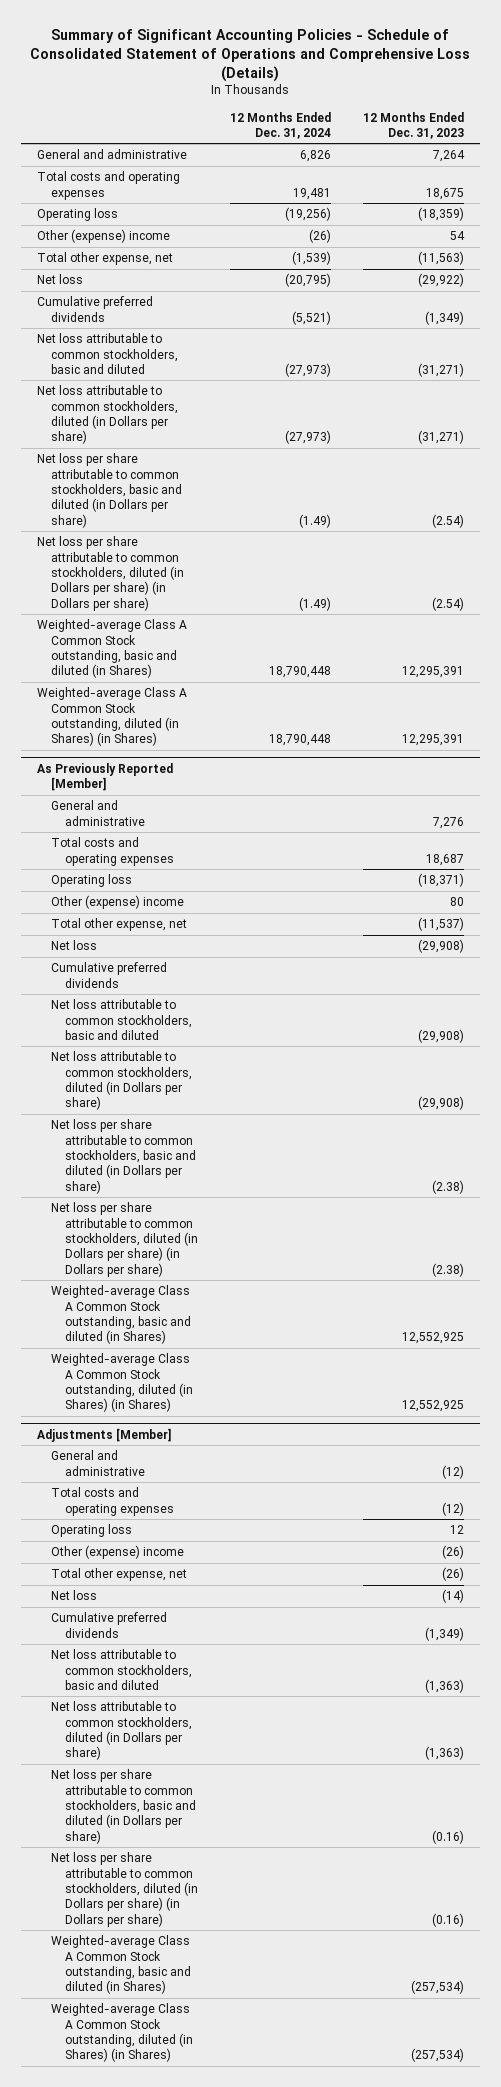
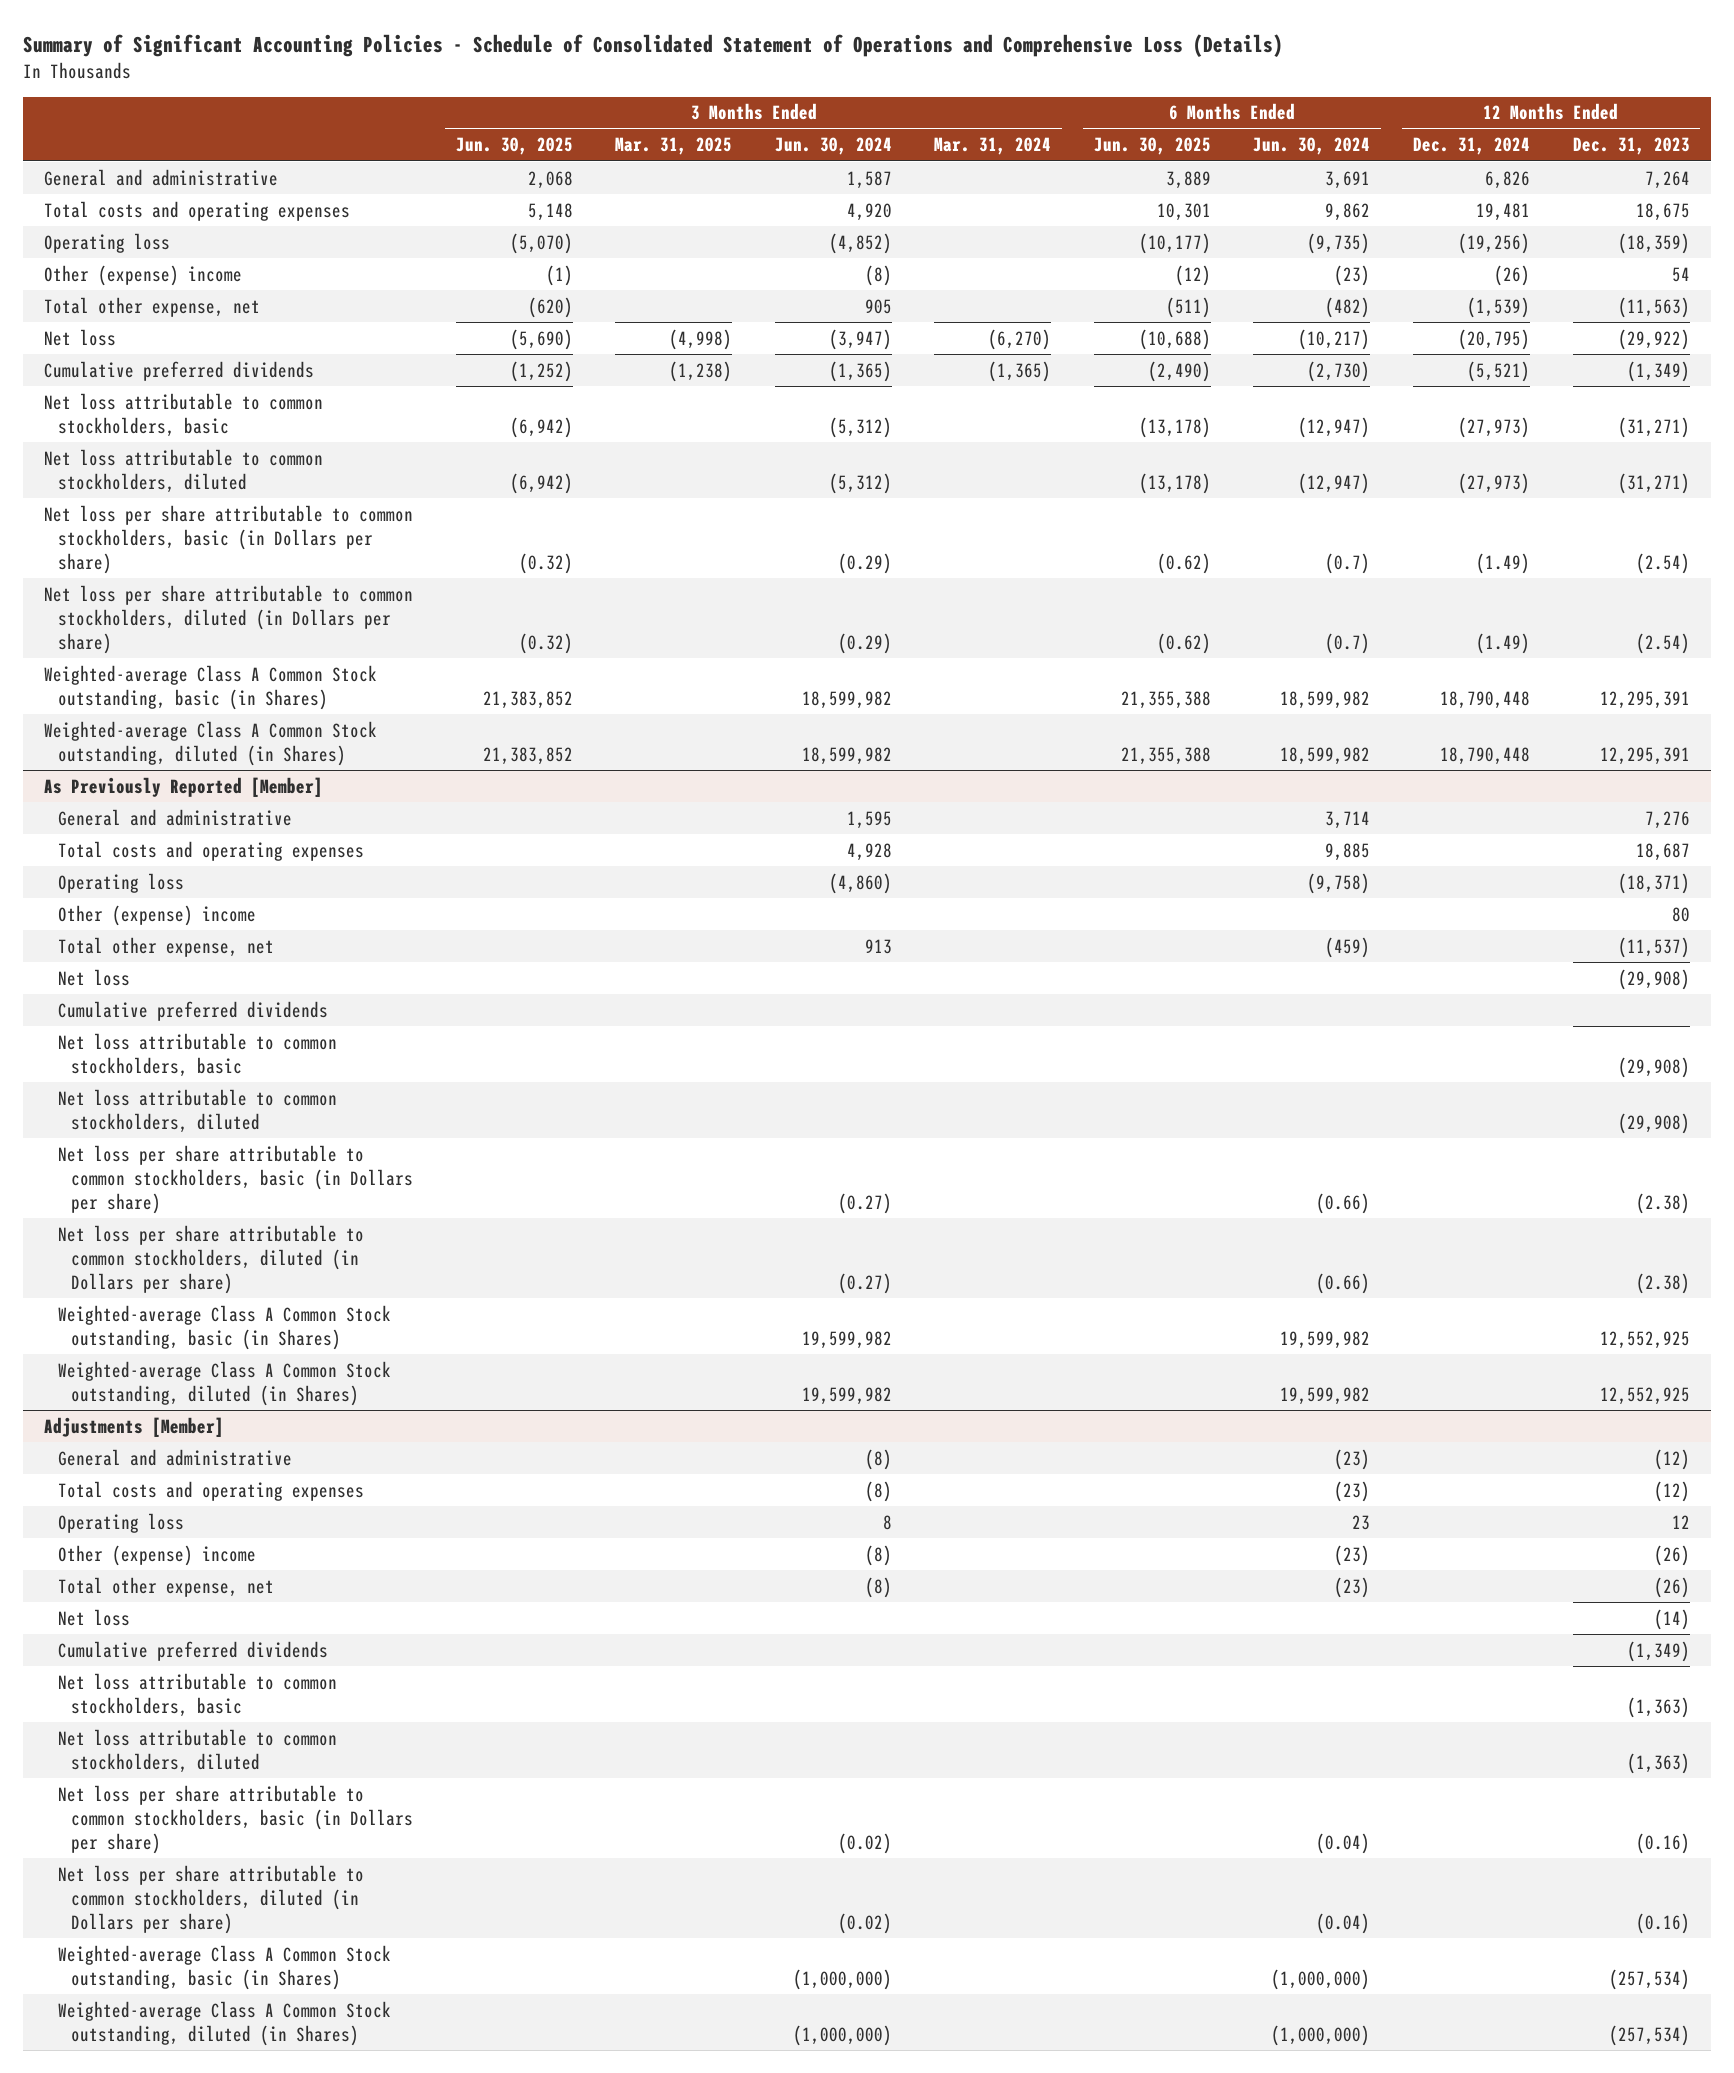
- | 12 Months Ended Dec. 31, 2024 | 12 Months Ended Dec. 31, 2023
+ | 3 Months Ended Jun. 30, 2025 | 3 Months Ended Mar. 31, 2025 | 3 Months Ended Jun. 30, 2024 | 3 Months Ended Mar. 31, 2024 | 6 Months Ended Jun. 30, 2025 | 6 Months Ended Jun. 30, 2024 | 12 Months Ended Dec. 31, 2024 | 12 Months Ended Dec. 31, 2023
- Net loss attributable to common stockholders, basic and diluted | (27,973) | (31,271)
- Net loss attributable to common stockholders, diluted (in Dollars per share) | (27,973) | (31,271)
- Net loss per share attributable to common stockholders, basic and diluted (in Dollars per share) | (1.49) | (2.54)
- Net loss per share attributable to common stockholders, diluted (in Dollars per share) (in Dollars per share) | (1.49) | (2.54)
- Weighted-average Class A Common Stock outstanding, basic and diluted (in Shares) | 18,790,448 | 12,295,391
- Weighted-average Class A Common Stock outstanding, diluted (in Shares) (in Shares) | 18,790,448 | 12,295,391
+ Net loss attributable to common stockholders, basic | (6,942) | | (5,312) | | (13,178) | (12,947) | (27,973) | (31,271)
+ Net loss attributable to common stockholders, diluted | (6,942) | | (5,312) | | (13,178) | (12,947) | (27,973) | (31,271)
+ Net loss per share attributable to common stockholders, basic (in Dollars per share) | (0.32) | | (0.29) | | (0.62) | (0.7) | (1.49) | (2.54)
+ Net loss per share attributable to common stockholders, diluted (in Dollars per share) | (0.32) | | (0.29) | | (0.62) | (0.7) | (1.49) | (2.54)
+ Weighted-average Class A Common Stock outstanding, basic (in Shares) | 21,383,852 | | 18,599,982 | | 21,355,388 | 18,599,982 | 18,790,448 | 12,295,391
+ Weighted-average Class A Common Stock outstanding, diluted (in Shares) | 21,383,852 | | 18,599,982 | | 21,355,388 | 18,599,982 | 18,790,448 | 12,295,391
@ As Previously Reported [Member]
- Net loss attributable to common stockholders, basic and diluted | | (29,908)
- Net loss attributable to common stockholders, diluted (in Dollars per share) | | (29,908)
- Net loss per share attributable to common stockholders, basic and diluted (in Dollars per share) | | (2.38)
- Net loss per share attributable to common stockholders, diluted (in Dollars per share) (in Dollars per share) | | (2.38)
- Weighted-average Class A Common Stock outstanding, basic and diluted (in Shares) | | 12,552,925
- Weighted-average Class A Common Stock outstanding, diluted (in Shares) (in Shares) | | 12,552,925
+ Net loss attributable to common stockholders, basic | | | | | | | | (29,908)
+ Net loss attributable to common stockholders, diluted | | | | | | | | (29,908)
+ Net loss per share attributable to common stockholders, basic (in Dollars per share) | | | (0.27) | | | (0.66) | | (2.38)
+ Net loss per share attributable to common stockholders, diluted (in Dollars per share) | | | (0.27) | | | (0.66) | | (2.38)
+ Weighted-average Class A Common Stock outstanding, basic (in Shares) | | | 19,599,982 | | | 19,599,982 | | 12,552,925
+ Weighted-average Class A Common Stock outstanding, diluted (in Shares) | | | 19,599,982 | | | 19,599,982 | | 12,552,925
@ Adjustments [Member]
- Net loss attributable to common stockholders, basic and diluted | | (1,363)
- Net loss attributable to common stockholders, diluted (in Dollars per share) | | (1,363)
- Net loss per share attributable to common stockholders, basic and diluted (in Dollars per share) | | (0.16)
- Net loss per share attributable to common stockholders, diluted (in Dollars per share) (in Dollars per share) | | (0.16)
- Weighted-average Class A Common Stock outstanding, basic and diluted (in Shares) | | (257,534)
- Weighted-average Class A Common Stock outstanding, diluted (in Shares) (in Shares) | | (257,534)
+ Net loss attributable to common stockholders, basic | | | | | | | | (1,363)
+ Net loss attributable to common stockholders, diluted | | | | | | | | (1,363)
+ Net loss per share attributable to common stockholders, basic (in Dollars per share) | | | (0.02) | | | (0.04) | | (0.16)
+ Net loss per share attributable to common stockholders, diluted (in Dollars per share) | | | (0.02) | | | (0.04) | | (0.16)
+ Weighted-average Class A Common Stock outstanding, basic (in Shares) | | | (1,000,000) | | | (1,000,000) | | (257,534)
+ Weighted-average Class A Common Stock outstanding, diluted (in Shares) | | | (1,000,000) | | | (1,000,000) | | (257,534)

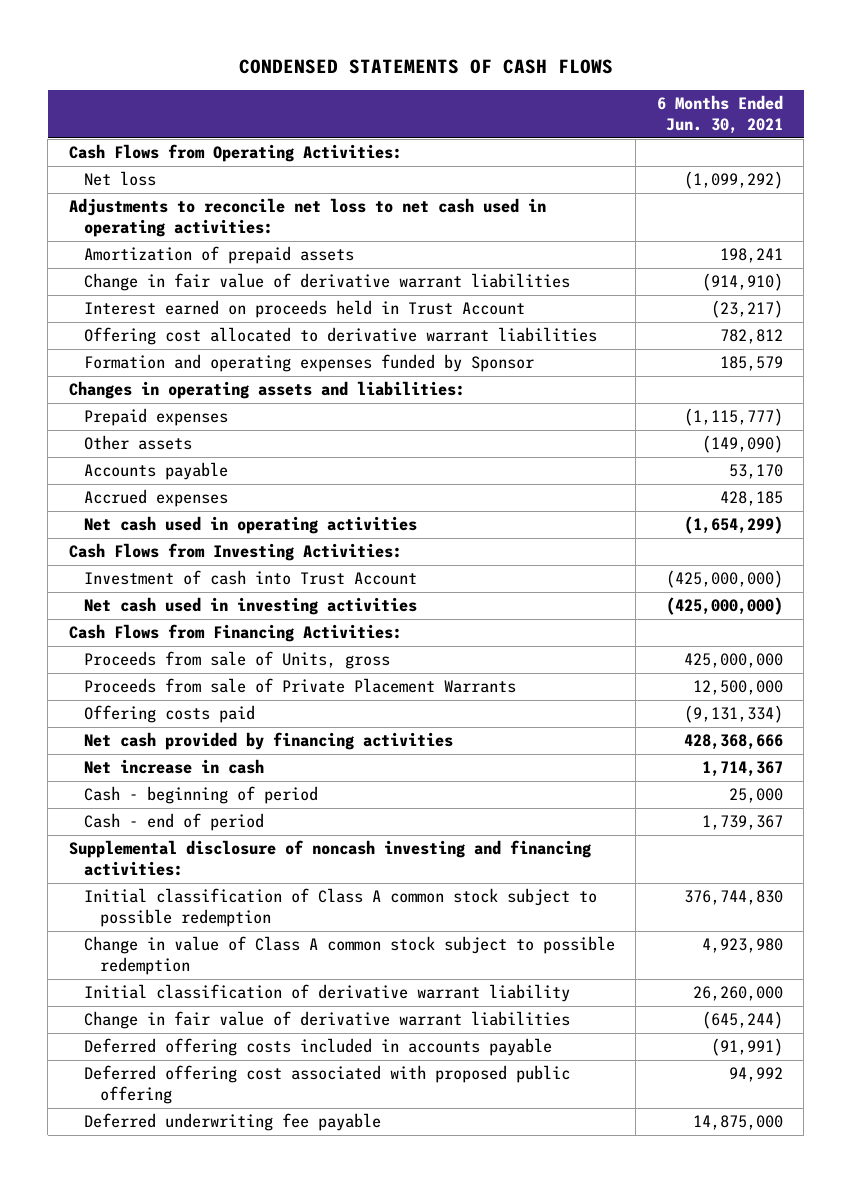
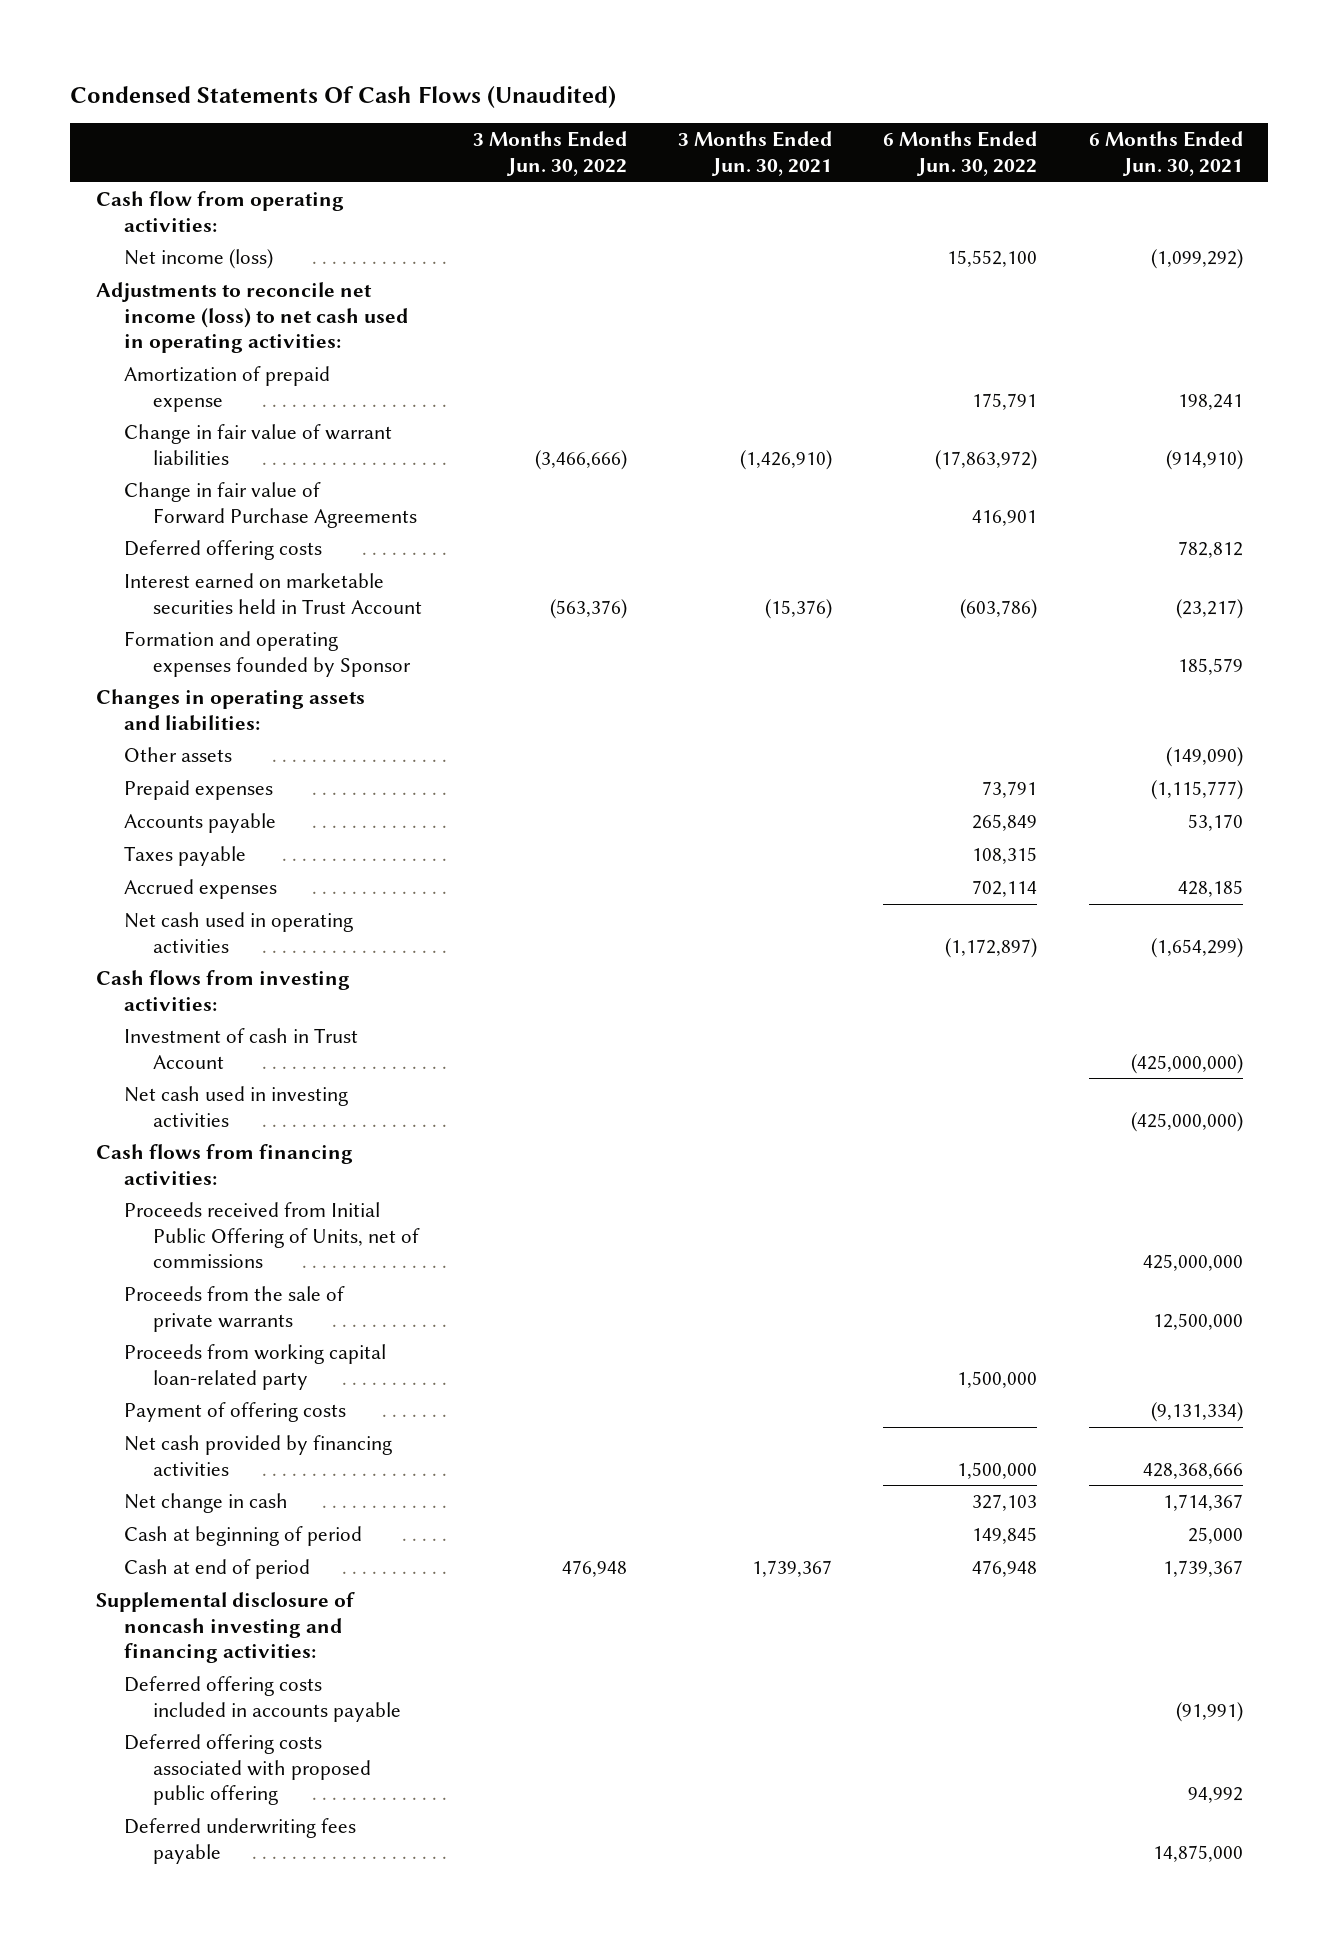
- CONDENSED STATEMENTS OF CASH FLOWS
+ Condensed Statements Of Cash Flows (Unaudited)
- | 6 Months Ended Jun. 30, 2021
+ | 3 Months Ended Jun. 30, 2022 | 3 Months Ended Jun. 30, 2021 | 6 Months Ended Jun. 30, 2022 | 6 Months Ended Jun. 30, 2021
- Cash Flows from Operating Activities:
- Net loss | (1,099,292)
- Adjustments to reconcile net loss to net cash used in operating activities:
- Amortization of prepaid assets | 198,241
- Change in fair value of derivative warrant liabilities | (914,910)
- Interest earned on proceeds held in Trust Account | (23,217)
- Offering cost allocated to derivative warrant liabilities | 782,812
- Formation and operating expenses funded by Sponsor | 185,579
+ Cash flow from operating activities:
+ Net income (loss) | | | 15,552,100 | (1,099,292)
+ Adjustments to reconcile net income (loss) to net cash used in operating activities:
+ Amortization of prepaid expense | | | 175,791 | 198,241
+ Change in fair value of warrant liabilities | (3,466,666) | (1,426,910) | (17,863,972) | (914,910)
+ Change in fair value of Forward Purchase Agreements | | | 416,901 |
+ Deferred offering costs | | | | 782,812
+ Interest earned on marketable securities held in Trust Account | (563,376) | (15,376) | (603,786) | (23,217)
+ Formation and operating expenses founded by Sponsor | | | | 185,579
moved down: Prepaid expenses | | | 73,791 | (1,115,777)
+ Taxes payable | | | 108,315 |
- Cash Flows from Investing Activities:
- Investment of cash into Trust Account | (425,000,000)
+ Cash flows from investing activities:
+ Investment of cash in Trust Account | | | | (425,000,000)
- Cash Flows from Financing Activities:
- Proceeds from sale of Units, gross | 425,000,000
- Proceeds from sale of Private Placement Warrants | 12,500,000
- Offering costs paid | (9,131,334)
+ Cash flows from financing activities:
+ Proceeds received from Initial Public Offering of Units, net of commissions | | | | 425,000,000
+ Proceeds from the sale of private warrants | | | | 12,500,000
+ Proceeds from working capital loan-related party | | | 1,500,000 |
+ Payment of offering costs | | | | (9,131,334)
- Net increase in cash | 1,714,367
- Cash - beginning of period | 25,000
- Cash - end of period | 1,739,367
+ Net change in cash | | | 327,103 | 1,714,367
+ Cash at beginning of period | | | 149,845 | 25,000
+ Cash at end of period | 476,948 | 1,739,367 | 476,948 | 1,739,367
- Initial classification of Class A common stock subject to possible redemption | 376,744,830
- Change in value of Class A common stock subject to possible redemption | 4,923,980
- Initial classification of derivative warrant liability | 26,260,000
- Change in fair value of derivative warrant liabilities | (645,244)
- Deferred offering cost associated with proposed public offering | 94,992
- Deferred underwriting fee payable | 14,875,000
+ Deferred offering costs associated with proposed public offering | | | | 94,992
+ Deferred underwriting fees payable | | | | 14,875,000

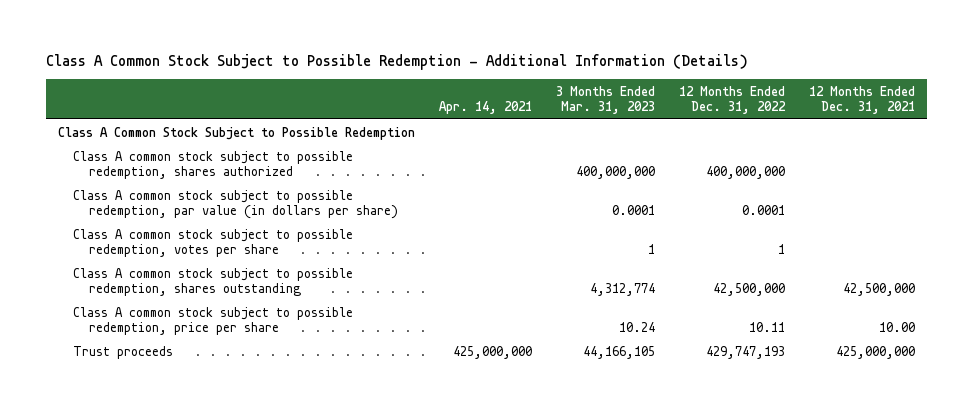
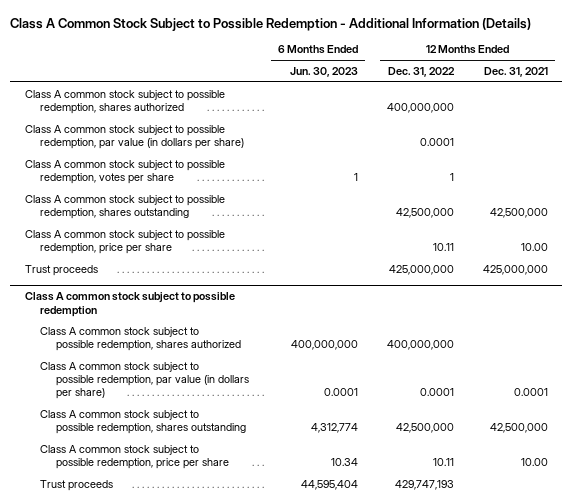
- | Apr. 14, 2021 | 3 Months Ended Mar. 31, 2023 | 12 Months Ended Dec. 31, 2022 | 12 Months Ended Dec. 31, 2021
+ | 6 Months Ended Jun. 30, 2023 | 12 Months Ended Dec. 31, 2022 | 12 Months Ended Dec. 31, 2021
- Class A Common Stock Subject to Possible Redemption
- Trust proceeds | 425,000,000 | 44,166,105 | 429,747,193 | 425,000,000
+ Trust proceeds | | 425,000,000 | 425,000,000
+ Class A common stock subject to possible redemption
+ Class A common stock subject to possible redemption, shares authorized | 400,000,000 | 400,000,000 |
+ Class A common stock subject to possible redemption, par value (in dollars per share) | 0.0001 | 0.0001 | 0.0001
+ Class A common stock subject to possible redemption, shares outstanding | 4,312,774 | 42,500,000 | 42,500,000
+ Class A common stock subject to possible redemption, price per share | 10.34 | 10.11 | 10.00
+ Trust proceeds | 44,595,404 | 429,747,193 |

